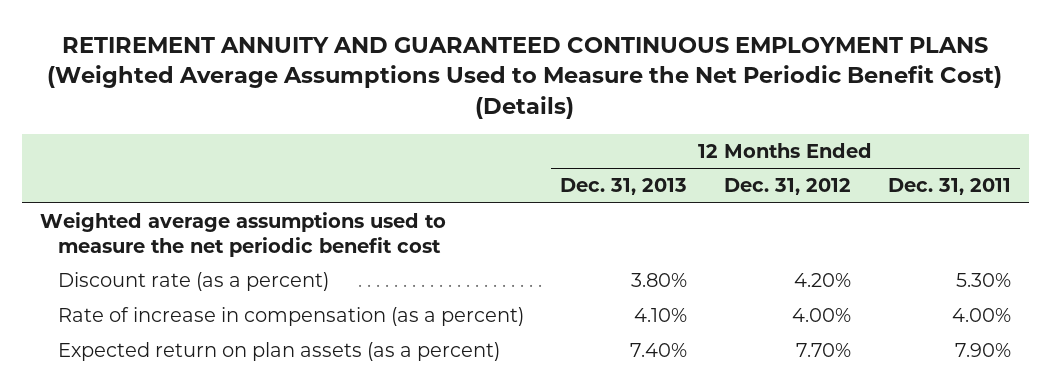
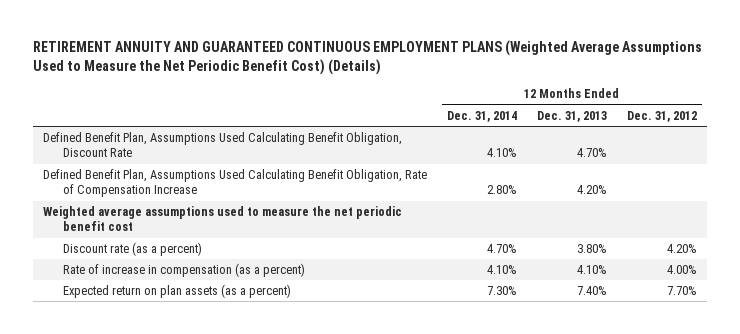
- | 12 Months Ended Dec. 31, 2013 | 12 Months Ended Dec. 31, 2012 | 12 Months Ended Dec. 31, 2011
+ | 12 Months Ended Dec. 31, 2014 | 12 Months Ended Dec. 31, 2013 | 12 Months Ended Dec. 31, 2012
+ Defined Benefit Plan, Assumptions Used Calculating Benefit Obligation, Discount Rate | 4.10% | 4.70% |
+ Defined Benefit Plan, Assumptions Used Calculating Benefit Obligation, Rate of Compensation Increase | 2.80% | 4.20% |

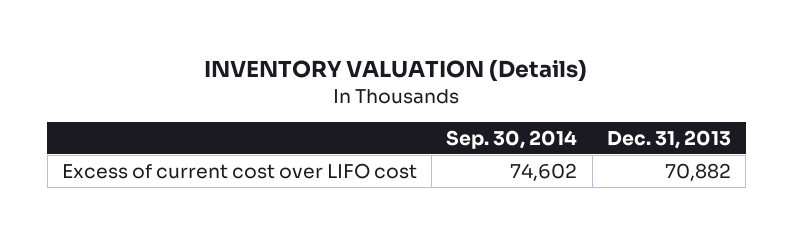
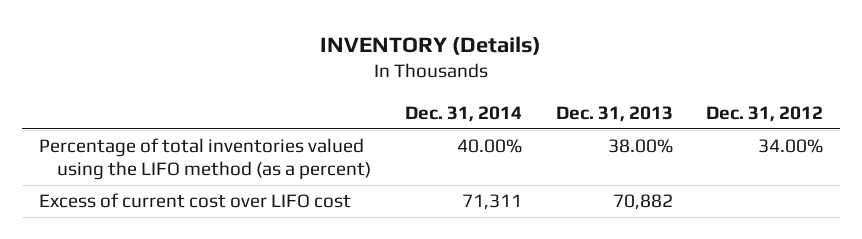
- INVENTORY VALUATION (Details)
+ INVENTORY (Details)
- | Sep. 30, 2014 | Dec. 31, 2013
+ | Dec. 31, 2014 | Dec. 31, 2013 | Dec. 31, 2012
+ Percentage of total inventories valued using the LIFO method (as a percent) | 40.00% | 38.00% | 34.00%

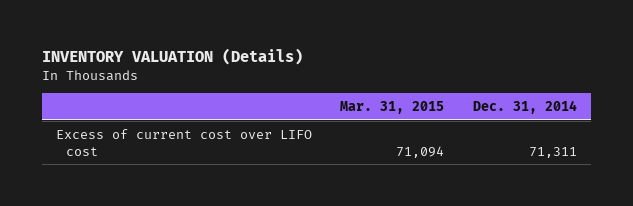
- INVENTORY (Details)
+ INVENTORY VALUATION (Details)
- | Dec. 31, 2014 | Dec. 31, 2013 | Dec. 31, 2012
+ | Mar. 31, 2015 | Dec. 31, 2014
- Percentage of total inventories valued using the LIFO method (as a percent) | 40.00% | 38.00% | 34.00%

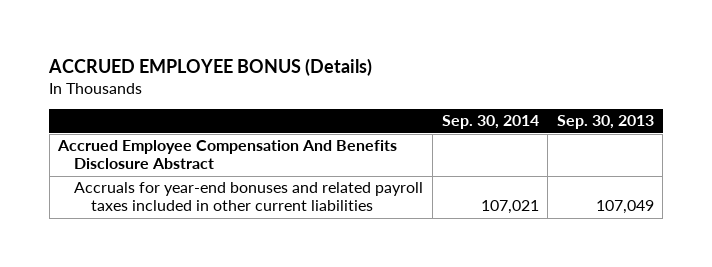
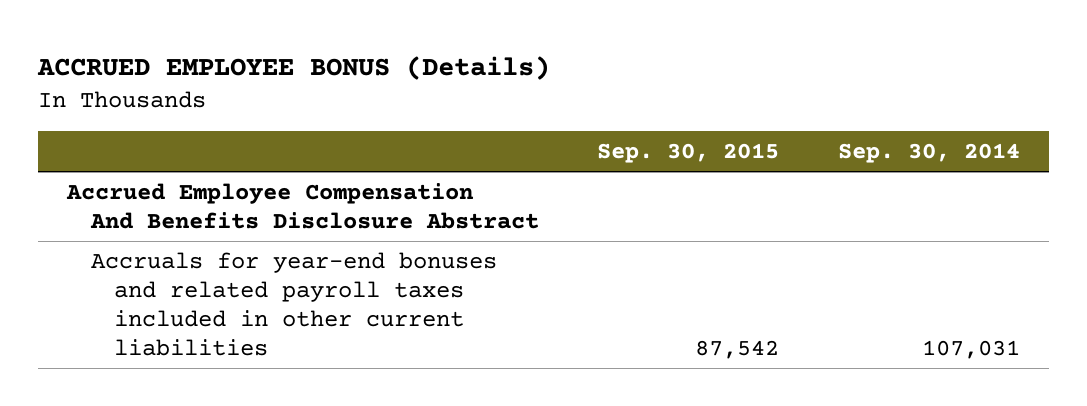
- | Sep. 30, 2014 | Sep. 30, 2013
+ | Sep. 30, 2015 | Sep. 30, 2014
- Accruals for year-end bonuses and related payroll taxes included in other current liabilities | 107,021 | 107,049
+ Accruals for year-end bonuses and related payroll taxes included in other current liabilities | 87,542 | 107,031

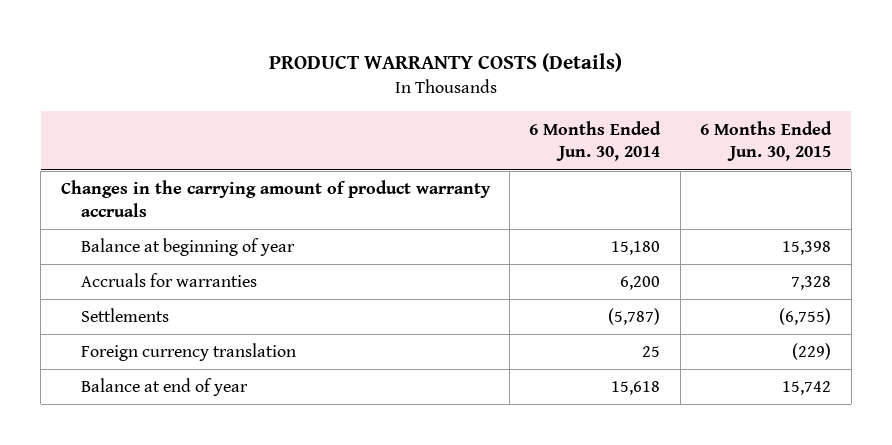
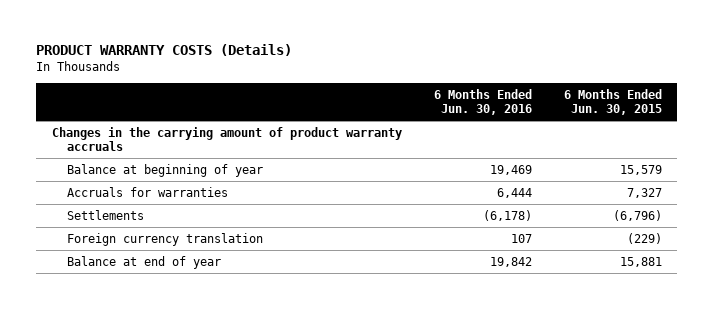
- | 6 Months Ended Jun. 30, 2014 | 6 Months Ended Jun. 30, 2015
+ | 6 Months Ended Jun. 30, 2016 | 6 Months Ended Jun. 30, 2015
- Balance at beginning of year | 15,180 | 15,398
- Accruals for warranties | 6,200 | 7,328
- Settlements | (5,787) | (6,755)
+ Balance at beginning of year | 19,469 | 15,579
+ Accruals for warranties | 6,444 | 7,327
+ Settlements | (6,178) | (6,796)
- Balance at end of year | 15,618 | 15,742
+ Balance at end of year | 19,842 | 15,881

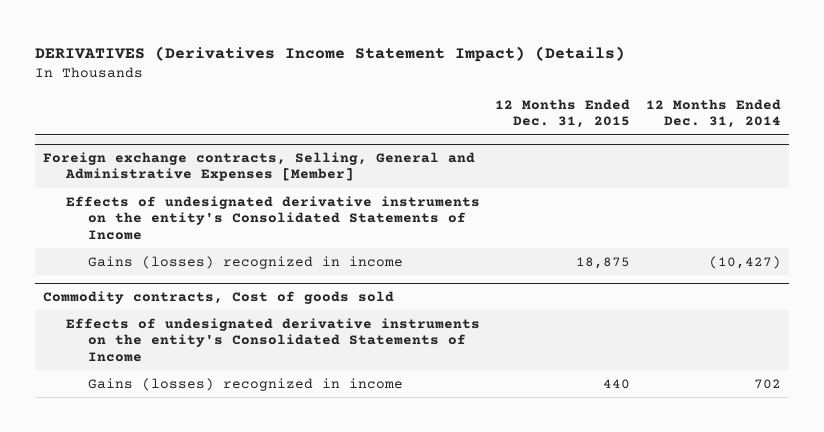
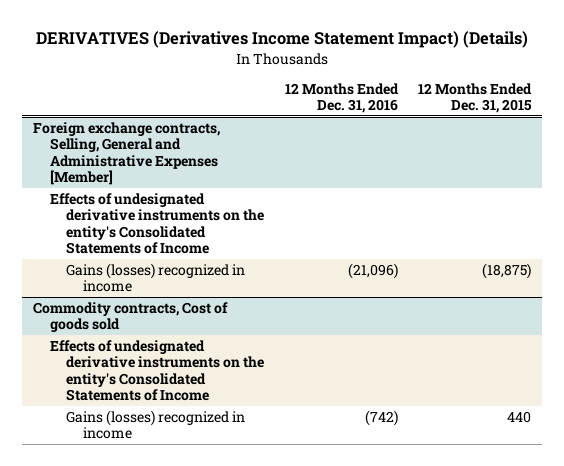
- | 12 Months Ended Dec. 31, 2015 | 12 Months Ended Dec. 31, 2014
+ | 12 Months Ended Dec. 31, 2016 | 12 Months Ended Dec. 31, 2015
@ Foreign exchange contracts, Selling, General and Administrative Expenses [Member]
- Gains (losses) recognized in income | 18,875 | (10,427)
+ Gains (losses) recognized in income | (21,096) | (18,875)

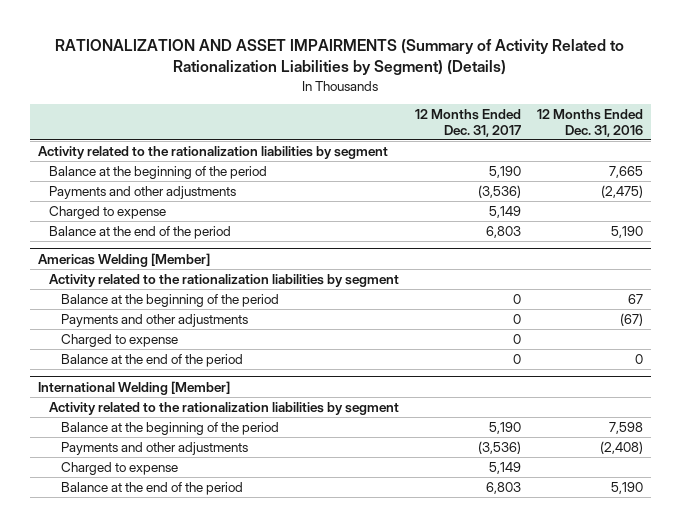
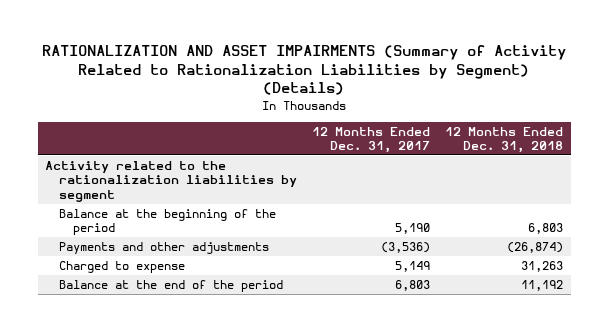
- | 12 Months Ended Dec. 31, 2017 | 12 Months Ended Dec. 31, 2016
+ | 12 Months Ended Dec. 31, 2017 | 12 Months Ended Dec. 31, 2018
- Americas Welding [Member]
- Activity related to the rationalization liabilities by segment
- Balance at the beginning of the period | 0 | 67
- Payments and other adjustments | 0 | (67)
- Charged to expense | 0 |
- Balance at the end of the period | 0 | 0
- International Welding [Member]
- Activity related to the rationalization liabilities by segment
- Balance at the beginning of the period | 5,190 | 7,598
- Payments and other adjustments | (3,536) | (2,408)
- Charged to expense | 5,149 |
- Balance at the end of the period | 6,803 | 5,190

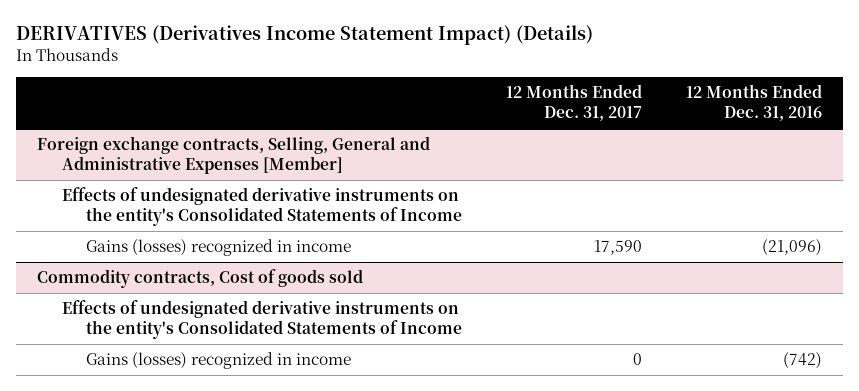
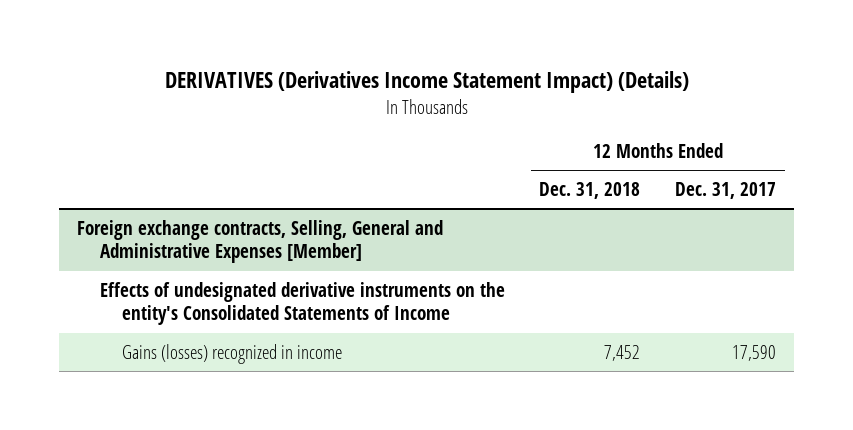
- | 12 Months Ended Dec. 31, 2017 | 12 Months Ended Dec. 31, 2016
+ | 12 Months Ended Dec. 31, 2018 | 12 Months Ended Dec. 31, 2017
- Commodity contracts, Cost of goods sold
- Effects of undesignated derivative instruments on the entity's Consolidated Statements of Income
- Gains (losses) recognized in income | 0 | (742)

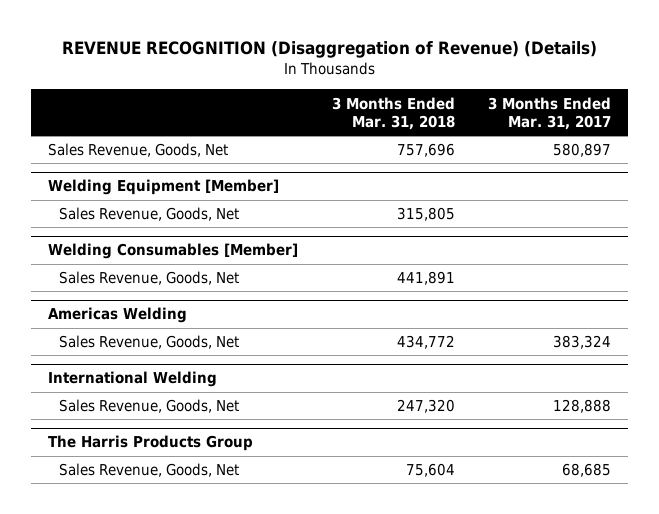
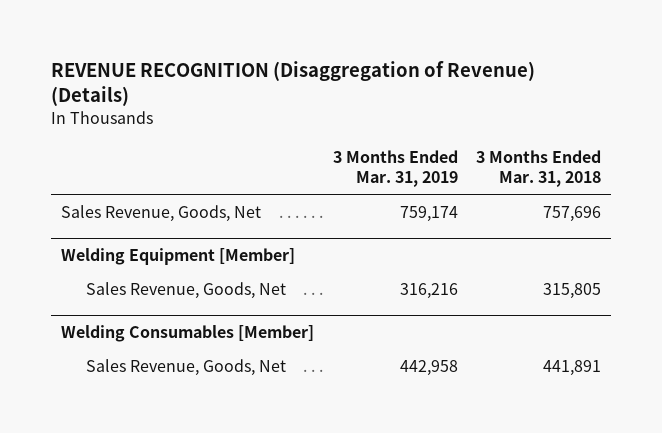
- | 3 Months Ended Mar. 31, 2018 | 3 Months Ended Mar. 31, 2017
+ | 3 Months Ended Mar. 31, 2019 | 3 Months Ended Mar. 31, 2018
- Americas Welding
- Sales Revenue, Goods, Net | 434,772 | 383,324
- International Welding
- Sales Revenue, Goods, Net | 247,320 | 128,888
- The Harris Products Group
- Sales Revenue, Goods, Net | 75,604 | 68,685

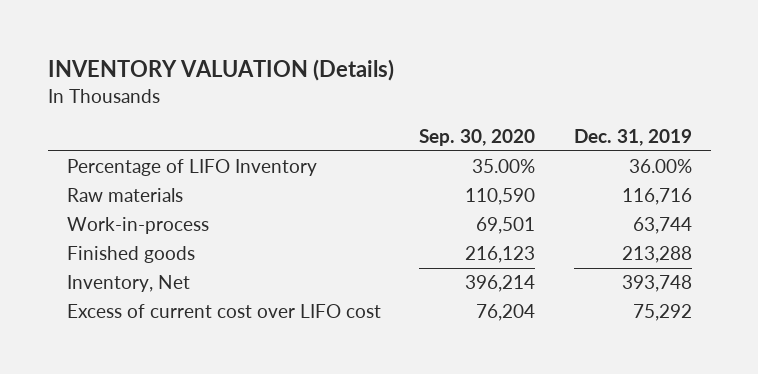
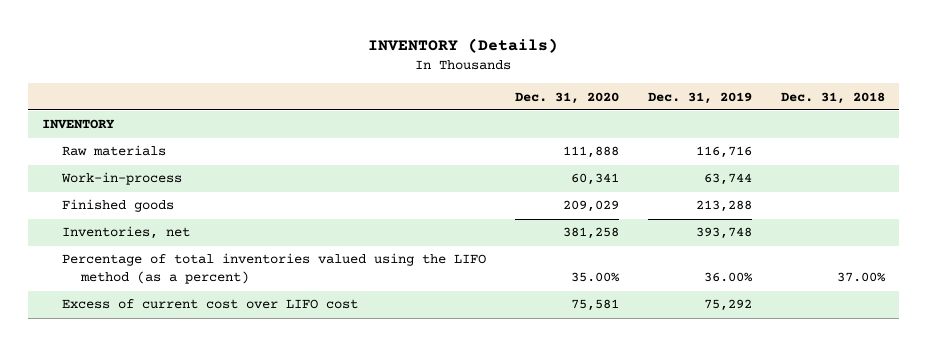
- INVENTORY VALUATION (Details)
+ INVENTORY (Details)
- | Sep. 30, 2020 | Dec. 31, 2019
+ | Dec. 31, 2020 | Dec. 31, 2019 | Dec. 31, 2018
- Percentage of LIFO Inventory | 35.00% | 36.00%
+ INVENTORY
- Inventory, Net | 396,214 | 393,748
+ Inventories, net | 381,258 | 393,748 |
+ Percentage of total inventories valued using the LIFO method (as a percent) | 35.00% | 36.00% | 37.00%

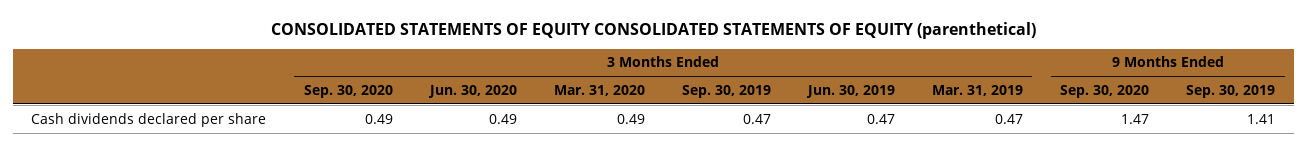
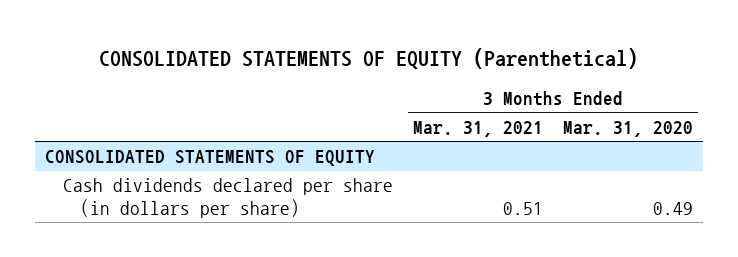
- CONSOLIDATED STATEMENTS OF EQUITY CONSOLIDATED STATEMENTS OF EQUITY (parenthetical)
+ CONSOLIDATED STATEMENTS OF EQUITY (Parenthetical)
- | 3 Months Ended Sep. 30, 2020 | 3 Months Ended Jun. 30, 2020 | 3 Months Ended Mar. 31, 2020 | 3 Months Ended Sep. 30, 2019 | 3 Months Ended Jun. 30, 2019 | 3 Months Ended Mar. 31, 2019 | 9 Months Ended Sep. 30, 2020 | 9 Months Ended Sep. 30, 2019
+ | 3 Months Ended Mar. 31, 2021 | 3 Months Ended Mar. 31, 2020
- Cash dividends declared per share | 0.49 | 0.49 | 0.49 | 0.47 | 0.47 | 0.47 | 1.47 | 1.41
+ CONSOLIDATED STATEMENTS OF EQUITY
+ Cash dividends declared per share (in dollars per share) | 0.51 | 0.49

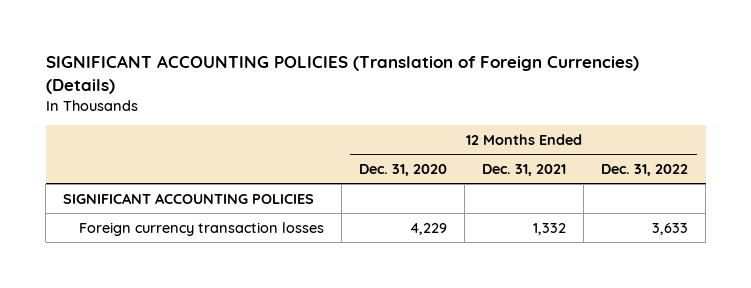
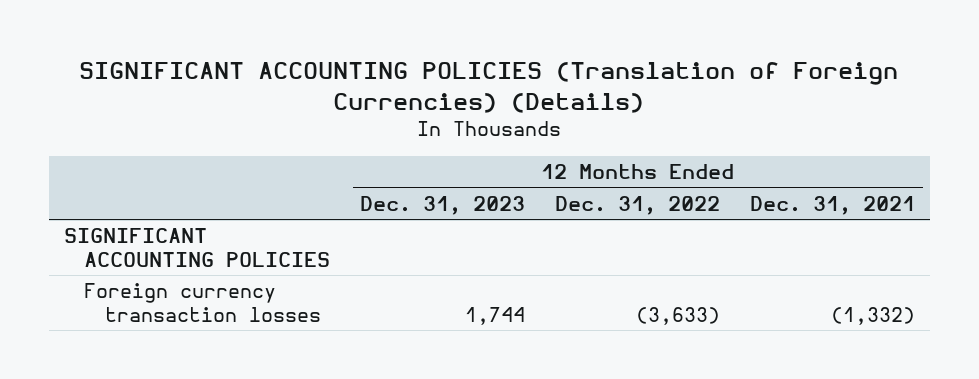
- | 12 Months Ended Dec. 31, 2020 | 12 Months Ended Dec. 31, 2021 | 12 Months Ended Dec. 31, 2022
+ | 12 Months Ended Dec. 31, 2023 | 12 Months Ended Dec. 31, 2022 | 12 Months Ended Dec. 31, 2021
- Foreign currency transaction losses | 4,229 | 1,332 | 3,633
+ Foreign currency transaction losses | 1,744 | (3,633) | (1,332)

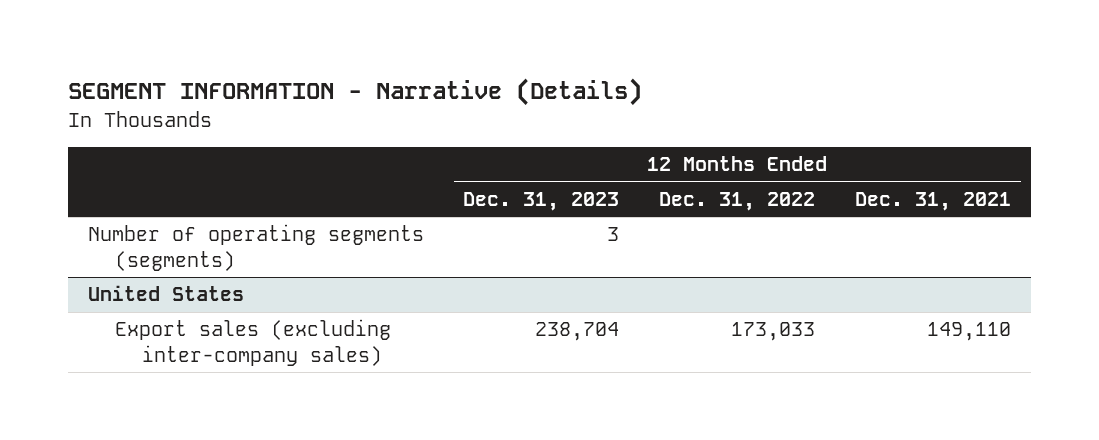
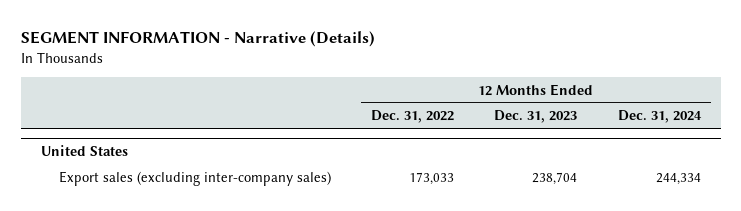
- | 12 Months Ended Dec. 31, 2023 | 12 Months Ended Dec. 31, 2022 | 12 Months Ended Dec. 31, 2021
+ | 12 Months Ended Dec. 31, 2022 | 12 Months Ended Dec. 31, 2023 | 12 Months Ended Dec. 31, 2024
- Number of operating segments (segments) | 3 | |

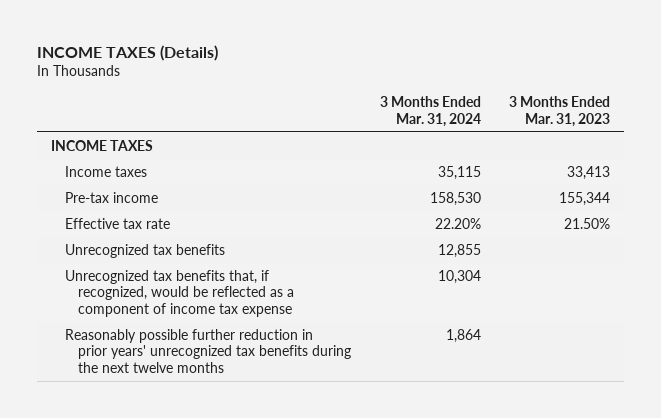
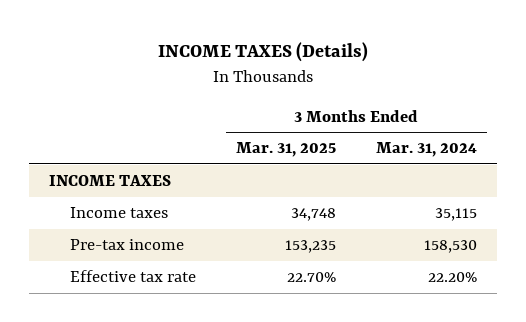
- | 3 Months Ended Mar. 31, 2024 | 3 Months Ended Mar. 31, 2023
+ | 3 Months Ended Mar. 31, 2025 | 3 Months Ended Mar. 31, 2024
- Unrecognized tax benefits | 12,855 |
- Unrecognized tax benefits that, if recognized, would be reflected as a component of income tax expense | 10,304 |
- Reasonably possible further reduction in prior years' unrecognized tax benefits during the next twelve months | 1,864 |

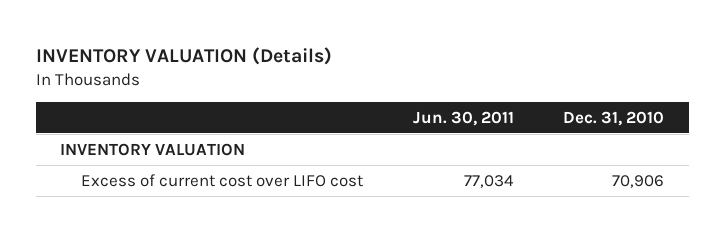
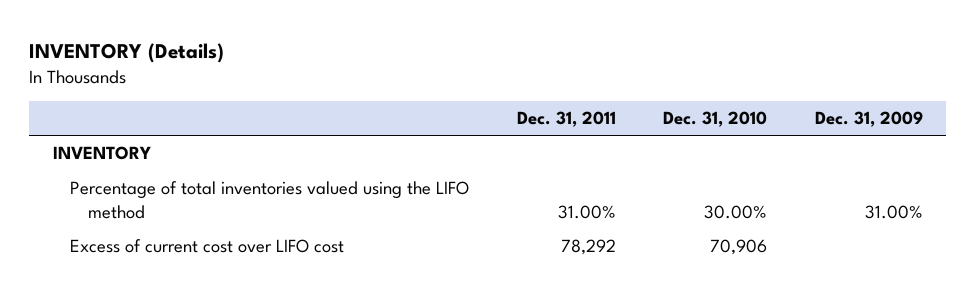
- INVENTORY VALUATION (Details)
+ INVENTORY (Details)
- | Jun. 30, 2011 | Dec. 31, 2010
+ | Dec. 31, 2011 | Dec. 31, 2010 | Dec. 31, 2009
- INVENTORY VALUATION
+ INVENTORY
+ Percentage of total inventories valued using the LIFO method | 31.00% | 30.00% | 31.00%

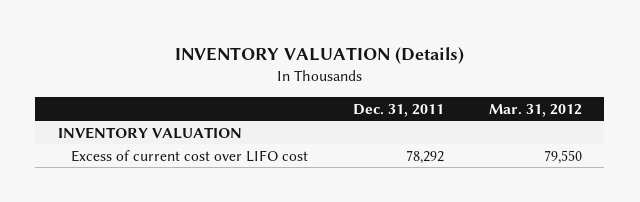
- INVENTORY (Details)
+ INVENTORY VALUATION (Details)
- | Dec. 31, 2011 | Dec. 31, 2010 | Dec. 31, 2009
+ | Dec. 31, 2011 | Mar. 31, 2012
- INVENTORY
- Percentage of total inventories valued using the LIFO method | 31.00% | 30.00% | 31.00%
+ INVENTORY VALUATION

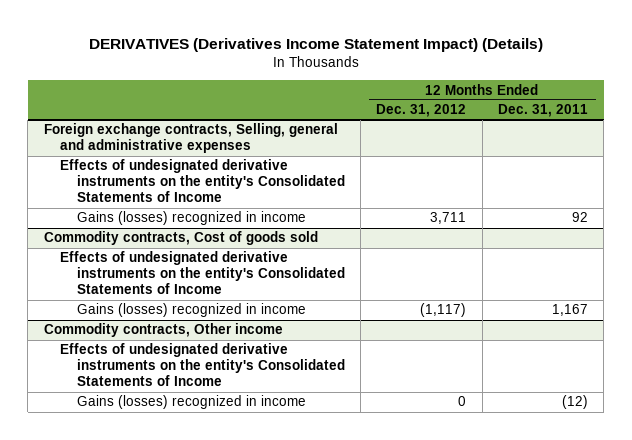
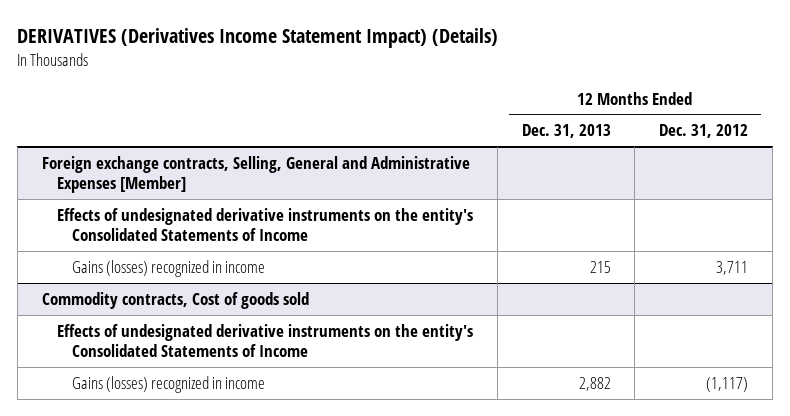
- | 12 Months Ended Dec. 31, 2012 | 12 Months Ended Dec. 31, 2011
+ | 12 Months Ended Dec. 31, 2013 | 12 Months Ended Dec. 31, 2012
- Foreign exchange contracts, Selling, general and administrative expenses
+ Foreign exchange contracts, Selling, General and Administrative Expenses [Member]
- Commodity contracts, Other income
- Effects of undesignated derivative instruments on the entity's Consolidated Statements of Income
- Gains (losses) recognized in income | 0 | (12)

